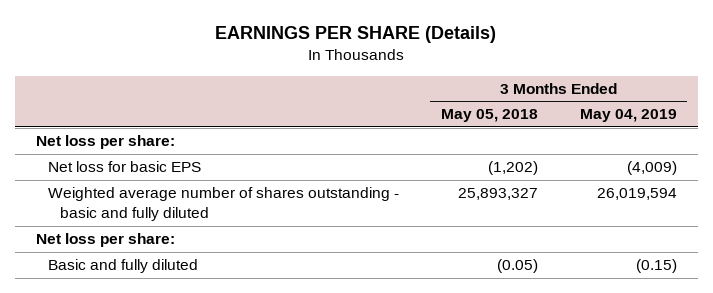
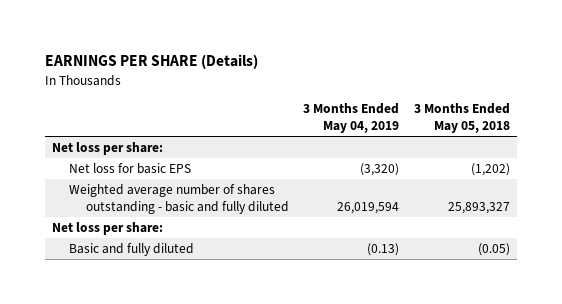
- | 3 Months Ended May 05, 2018 | 3 Months Ended May 04, 2019
+ | 3 Months Ended May 04, 2019 | 3 Months Ended May 05, 2018
- Net loss for basic EPS | (1,202) | (4,009)
+ Net loss for basic EPS | (3,320) | (1,202)
- Basic and fully diluted | (0.05) | (0.15)
+ Basic and fully diluted | (0.13) | (0.05)

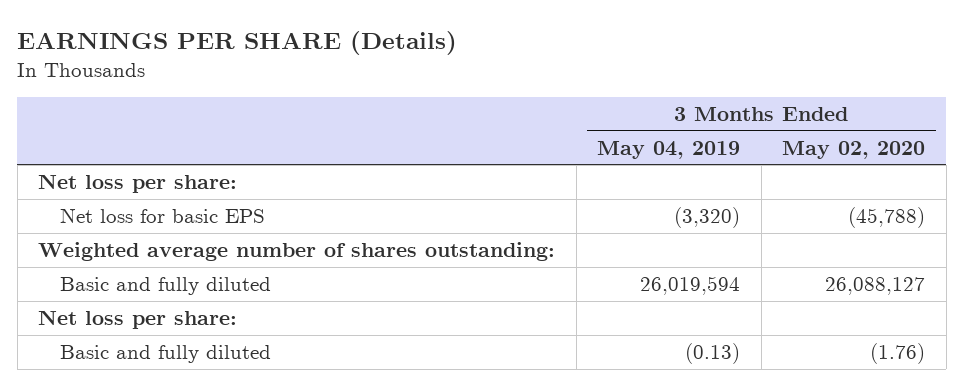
- | 3 Months Ended May 04, 2019 | 3 Months Ended May 05, 2018
+ | 3 Months Ended May 04, 2019 | 3 Months Ended May 02, 2020
- Weighted average number of shares outstanding - basic and fully diluted | 26,019,594 | 25,893,327
+ Weighted average number of shares outstanding:
+ Basic and fully diluted | 26,019,594 | 26,088,127

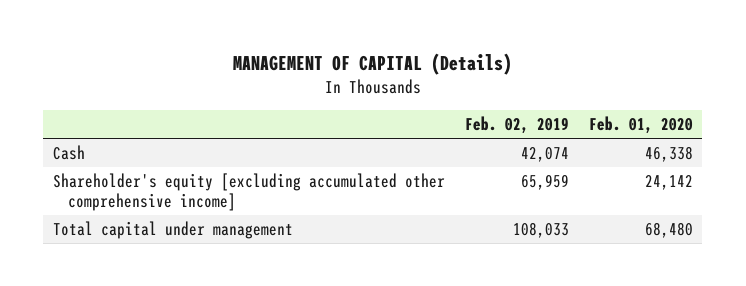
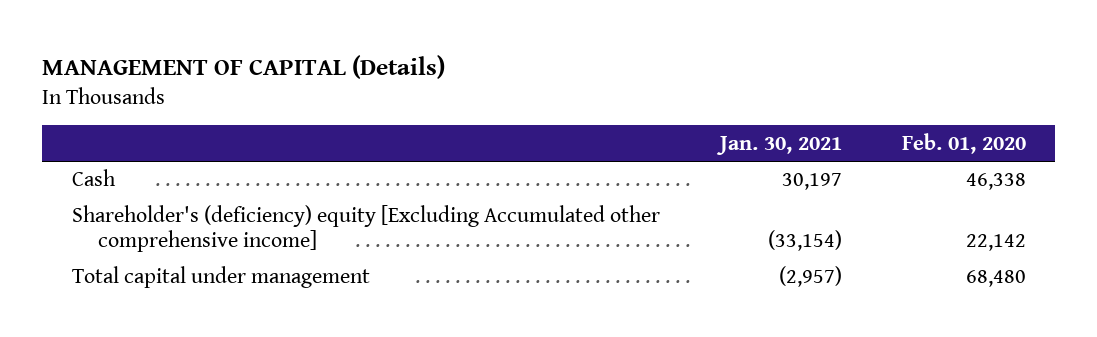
- | Feb. 02, 2019 | Feb. 01, 2020
+ | Jan. 30, 2021 | Feb. 01, 2020
- Shareholder's equity [excluding accumulated other comprehensive income] | 65,959 | 24,142
+ Shareholder's (deficiency) equity [Excluding Accumulated other comprehensive income] | (33,154) | 22,142

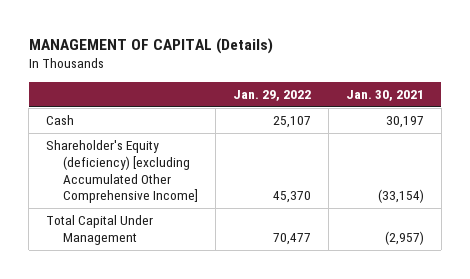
- | Jan. 30, 2021 | Feb. 01, 2020
+ | Jan. 29, 2022 | Jan. 30, 2021
- Shareholder's (deficiency) equity [Excluding Accumulated other comprehensive income] | (33,154) | 22,142
- Total capital under management | (2,957) | 68,480
+ Shareholder's Equity (deficiency) [excluding Accumulated Other Comprehensive Income] | 45,370 | (33,154)
+ Total Capital Under Management | 70,477 | (2,957)

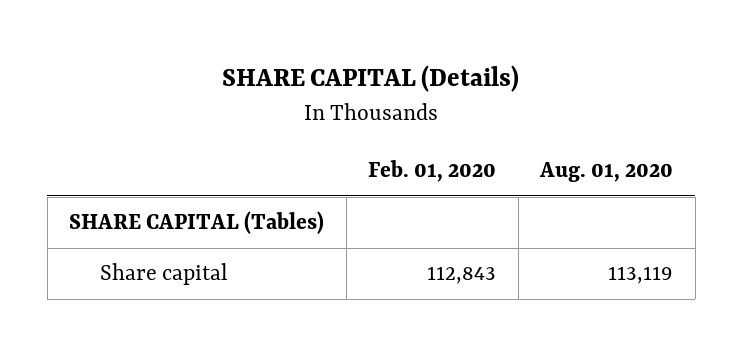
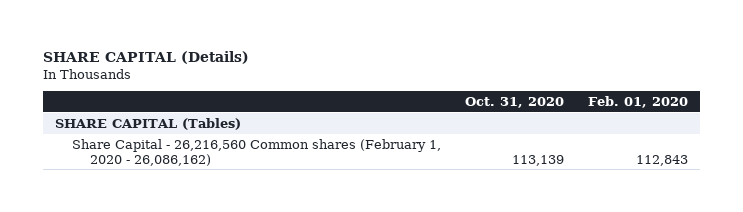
- | Feb. 01, 2020 | Aug. 01, 2020
+ | Oct. 31, 2020 | Feb. 01, 2020
- Share capital | 112,843 | 113,119
+ Share Capital - 26,216,560 Common shares (February 1, 2020 - 26,086,162) | 113,139 | 112,843

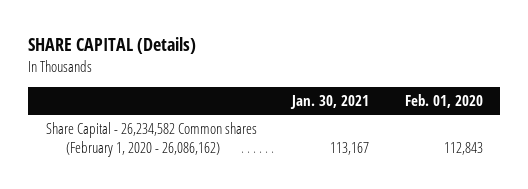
- | Oct. 31, 2020 | Feb. 01, 2020
+ | Jan. 30, 2021 | Feb. 01, 2020
- SHARE CAPITAL (Tables)
- Share Capital - 26,216,560 Common shares (February 1, 2020 - 26,086,162) | 113,139 | 112,843
+ Share Capital - 26,234,582 Common shares (February 1, 2020 - 26,086,162) | 113,167 | 112,843

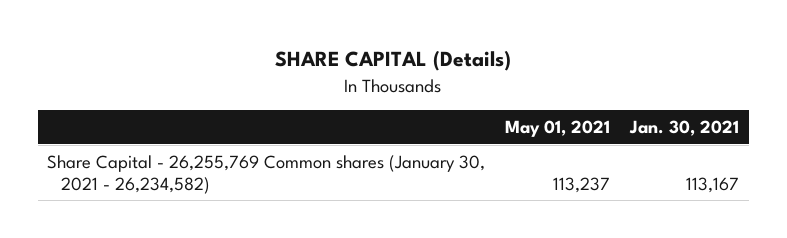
- | Jan. 30, 2021 | Feb. 01, 2020
+ | May 01, 2021 | Jan. 30, 2021
- Share Capital - 26,234,582 Common shares (February 1, 2020 - 26,086,162) | 113,167 | 112,843
+ Share Capital - 26,255,769 Common shares (January 30, 2021 - 26,234,582) | 113,237 | 113,167

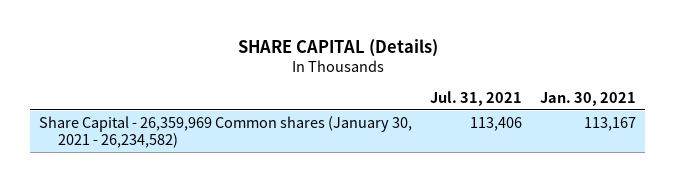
- | May 01, 2021 | Jan. 30, 2021
+ | Jul. 31, 2021 | Jan. 30, 2021
- Share Capital - 26,255,769 Common shares (January 30, 2021 - 26,234,582) | 113,237 | 113,167
+ Share Capital - 26,359,969 Common shares (January 30, 2021 - 26,234,582) | 113,406 | 113,167

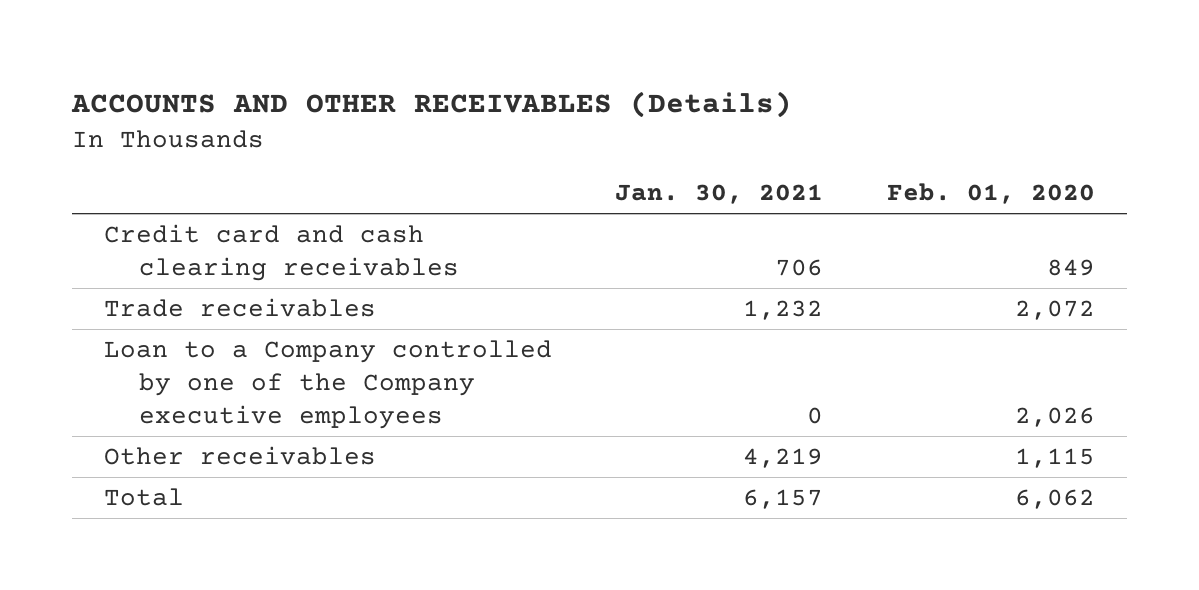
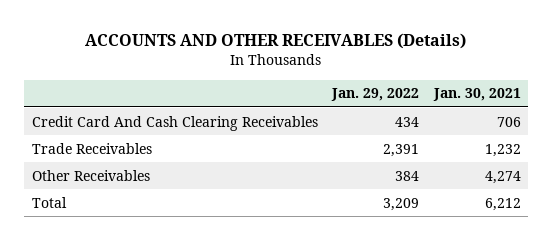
- | Jan. 30, 2021 | Feb. 01, 2020
+ | Jan. 29, 2022 | Jan. 30, 2021
- Credit card and cash clearing receivables | 706 | 849
- Trade receivables | 1,232 | 2,072
- Loan to a Company controlled by one of the Company executive employees | 0 | 2,026
- Other receivables | 4,219 | 1,115
- Total | 6,157 | 6,062
+ Credit Card And Cash Clearing Receivables | 434 | 706
+ Trade Receivables | 2,391 | 1,232
+ Other Receivables | 384 | 4,274
+ Total | 3,209 | 6,212

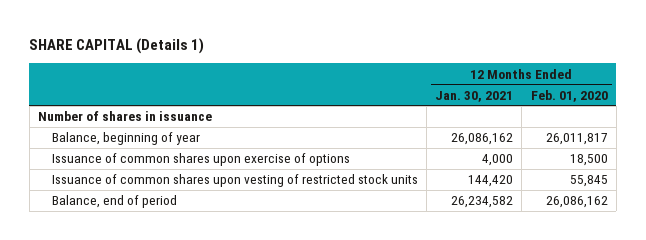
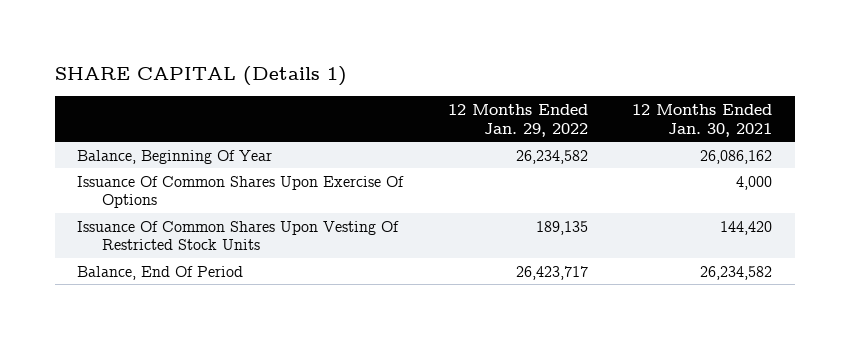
- | 12 Months Ended Jan. 30, 2021 | 12 Months Ended Feb. 01, 2020
+ | 12 Months Ended Jan. 29, 2022 | 12 Months Ended Jan. 30, 2021
- Number of shares in issuance
- Balance, beginning of year | 26,086,162 | 26,011,817
- Issuance of common shares upon exercise of options | 4,000 | 18,500
- Issuance of common shares upon vesting of restricted stock units | 144,420 | 55,845
- Balance, end of period | 26,234,582 | 26,086,162
+ Balance, Beginning Of Year | 26,234,582 | 26,086,162
+ Issuance Of Common Shares Upon Exercise Of Options | | 4,000
+ Issuance Of Common Shares Upon Vesting Of Restricted Stock Units | 189,135 | 144,420
+ Balance, End Of Period | 26,423,717 | 26,234,582

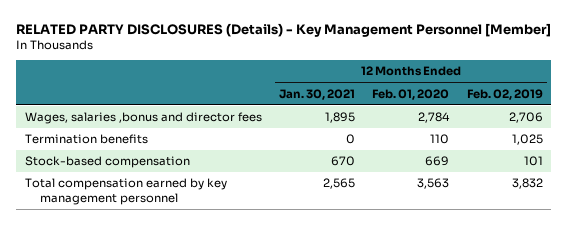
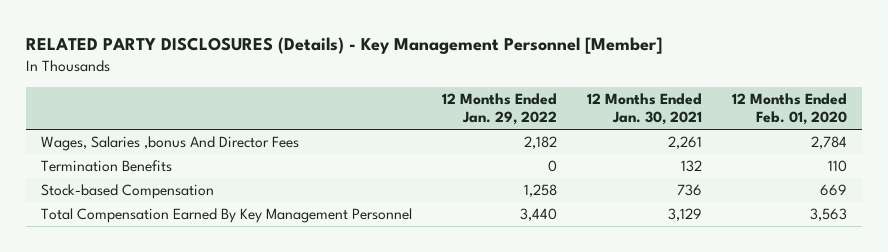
- | 12 Months Ended Jan. 30, 2021 | 12 Months Ended Feb. 01, 2020 | 12 Months Ended Feb. 02, 2019
+ | 12 Months Ended Jan. 29, 2022 | 12 Months Ended Jan. 30, 2021 | 12 Months Ended Feb. 01, 2020
- Wages, salaries ,bonus and director fees | 1,895 | 2,784 | 2,706
- Termination benefits | 0 | 110 | 1,025
- Stock-based compensation | 670 | 669 | 101
- Total compensation earned by key management personnel | 2,565 | 3,563 | 3,832
+ Wages, Salaries ,bonus And Director Fees | 2,182 | 2,261 | 2,784
+ Termination Benefits | 0 | 132 | 110
+ Stock-based Compensation | 1,258 | 736 | 669
+ Total Compensation Earned By Key Management Personnel | 3,440 | 3,129 | 3,563

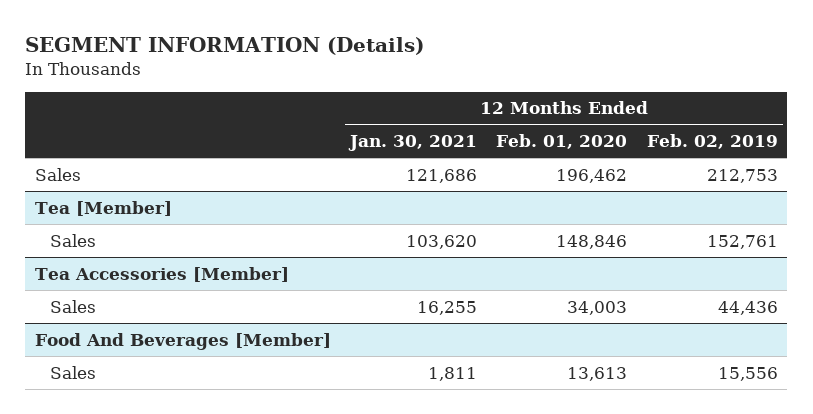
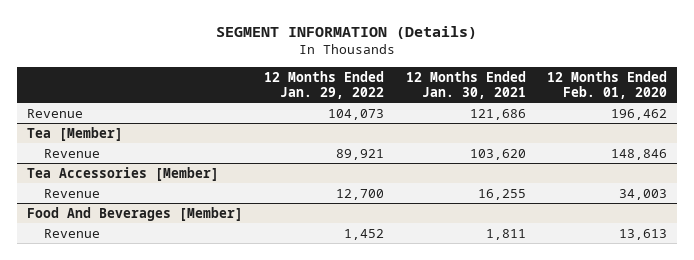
- | 12 Months Ended Jan. 30, 2021 | 12 Months Ended Feb. 01, 2020 | 12 Months Ended Feb. 02, 2019
+ | 12 Months Ended Jan. 29, 2022 | 12 Months Ended Jan. 30, 2021 | 12 Months Ended Feb. 01, 2020
- Sales | 121,686 | 196,462 | 212,753
+ Revenue | 104,073 | 121,686 | 196,462
@ Tea [Member]
- Sales | 103,620 | 148,846 | 152,761
+ Revenue | 89,921 | 103,620 | 148,846
@ Tea Accessories [Member]
- Sales | 16,255 | 34,003 | 44,436
+ Revenue | 12,700 | 16,255 | 34,003
@ Food And Beverages [Member]
- Sales | 1,811 | 13,613 | 15,556
+ Revenue | 1,452 | 1,811 | 13,613

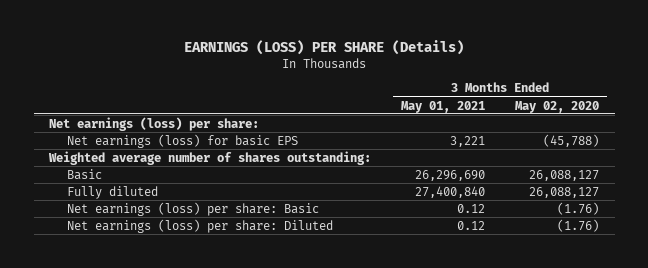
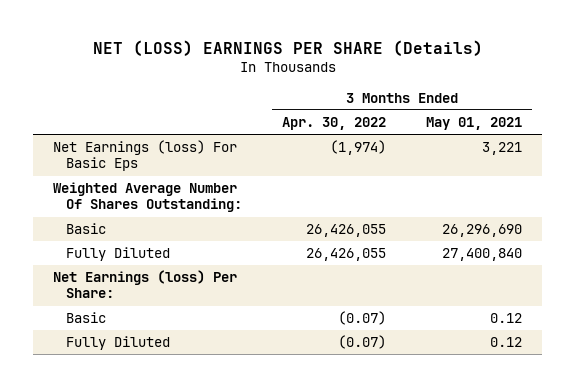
- EARNINGS (LOSS) PER SHARE (Details)
+ NET (LOSS) EARNINGS PER SHARE (Details)
- | 3 Months Ended May 01, 2021 | 3 Months Ended May 02, 2020
+ | 3 Months Ended Apr. 30, 2022 | 3 Months Ended May 01, 2021
- Net earnings (loss) per share:
- Net earnings (loss) for basic EPS | 3,221 | (45,788)
- Weighted average number of shares outstanding:
+ Net Earnings (loss) For Basic Eps | (1,974) | 3,221
+ Weighted Average Number Of Shares Outstanding:
- Fully diluted | 27,400,840 | 26,088,127
- Net earnings (loss) per share: Basic | 0.12 | (1.76)
- Net earnings (loss) per share: Diluted | 0.12 | (1.76)
+ Fully Diluted | 26,426,055 | 27,400,840
+ Net Earnings (loss) Per Share:
+ Basic | (0.07) | 0.12
+ Fully Diluted | (0.07) | 0.12

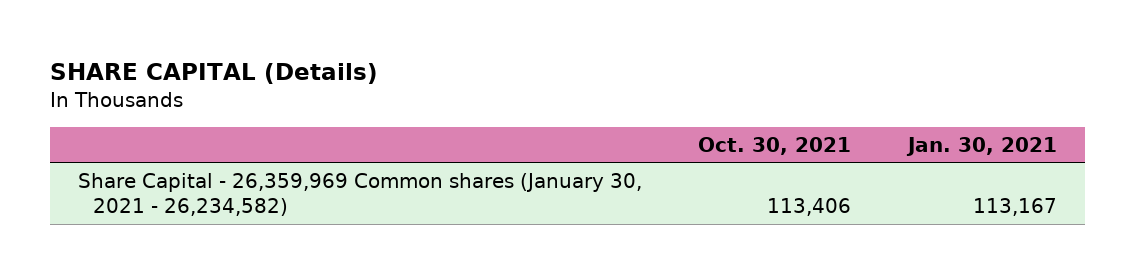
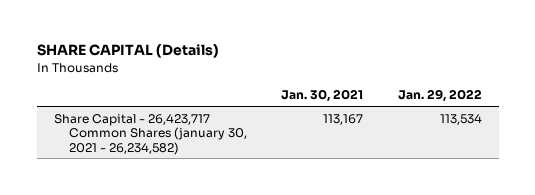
- | Oct. 30, 2021 | Jan. 30, 2021
+ | Jan. 30, 2021 | Jan. 29, 2022
- Share Capital - 26,359,969 Common shares (January 30, 2021 - 26,234,582) | 113,406 | 113,167
+ Share Capital - 26,423,717 Common Shares (january 30, 2021 - 26,234,582) | 113,167 | 113,534

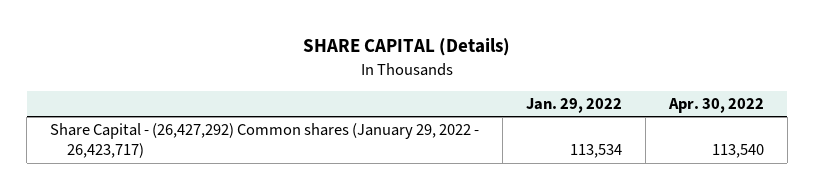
- | Jan. 30, 2021 | Jan. 29, 2022
+ | Jan. 29, 2022 | Apr. 30, 2022
- Share Capital - 26,423,717 Common Shares (january 30, 2021 - 26,234,582) | 113,167 | 113,534
+ Share Capital - (26,427,292) Common shares (January 29, 2022 - 26,423,717) | 113,534 | 113,540

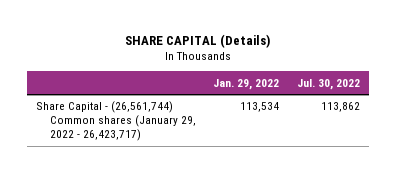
- | Jan. 29, 2022 | Apr. 30, 2022
+ | Jan. 29, 2022 | Jul. 30, 2022
- Share Capital - (26,427,292) Common shares (January 29, 2022 - 26,423,717) | 113,534 | 113,540
+ Share Capital - (26,561,744) Common shares (January 29, 2022 - 26,423,717) | 113,534 | 113,862

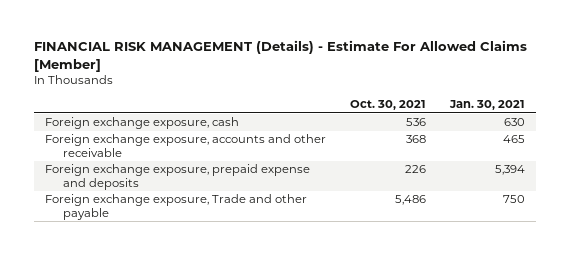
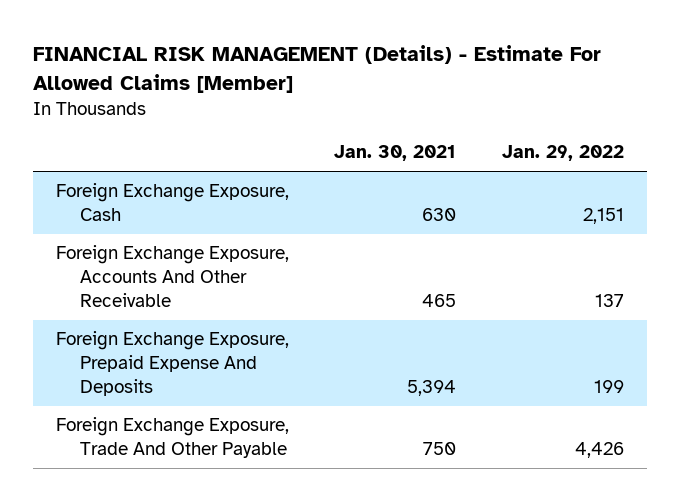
- | Oct. 30, 2021 | Jan. 30, 2021
+ | Jan. 30, 2021 | Jan. 29, 2022
- Foreign exchange exposure, cash | 536 | 630
- Foreign exchange exposure, accounts and other receivable | 368 | 465
- Foreign exchange exposure, prepaid expense and deposits | 226 | 5,394
- Foreign exchange exposure, Trade and other payable | 5,486 | 750
+ Foreign Exchange Exposure, Cash | 630 | 2,151
+ Foreign Exchange Exposure, Accounts And Other Receivable | 465 | 137
+ Foreign Exchange Exposure, Prepaid Expense And Deposits | 5,394 | 199
+ Foreign Exchange Exposure, Trade And Other Payable | 750 | 4,426

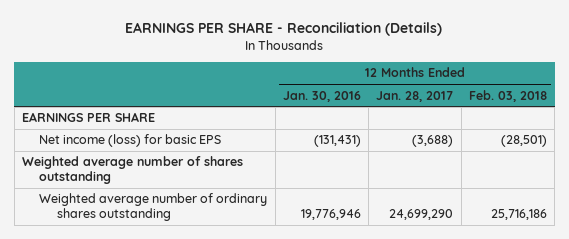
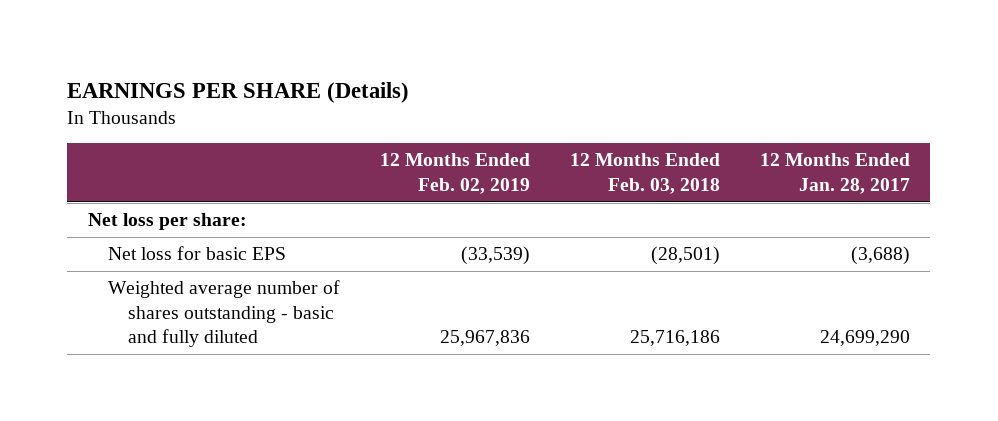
- EARNINGS PER SHARE - Reconciliation (Details)
+ EARNINGS PER SHARE (Details)
- | 12 Months Ended Jan. 30, 2016 | 12 Months Ended Jan. 28, 2017 | 12 Months Ended Feb. 03, 2018
+ | 12 Months Ended Feb. 02, 2019 | 12 Months Ended Feb. 03, 2018 | 12 Months Ended Jan. 28, 2017
- EARNINGS PER SHARE
- Net income (loss) for basic EPS | (131,431) | (3,688) | (28,501)
- Weighted average number of shares outstanding
- Weighted average number of ordinary shares outstanding | 19,776,946 | 24,699,290 | 25,716,186
+ Net loss per share:
+ Net loss for basic EPS | (33,539) | (28,501) | (3,688)
+ Weighted average number of shares outstanding - basic and fully diluted | 25,967,836 | 25,716,186 | 24,699,290

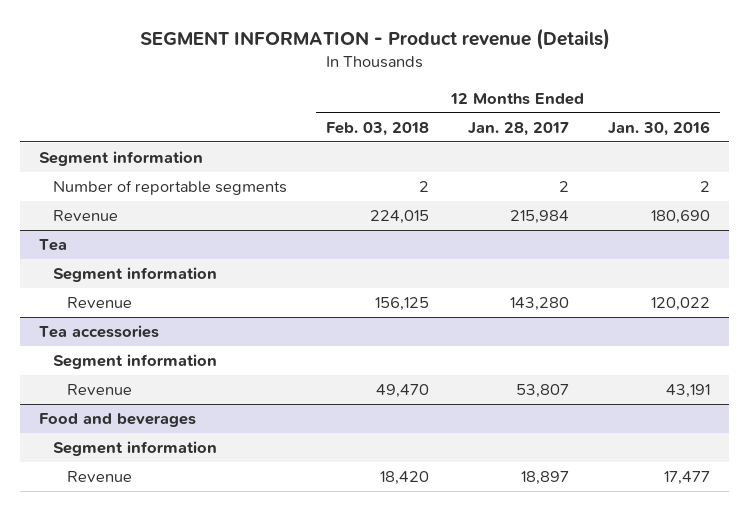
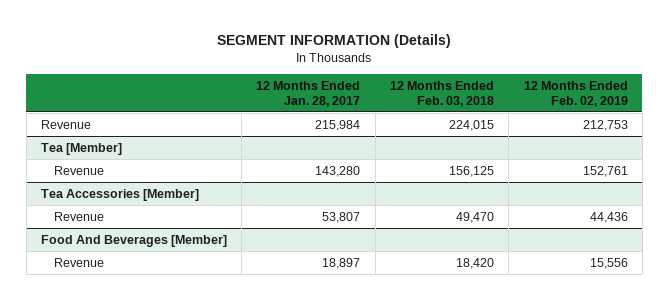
- SEGMENT INFORMATION - Product revenue (Details)
+ SEGMENT INFORMATION (Details)
- | 12 Months Ended Feb. 03, 2018 | 12 Months Ended Jan. 28, 2017 | 12 Months Ended Jan. 30, 2016
+ | 12 Months Ended Jan. 28, 2017 | 12 Months Ended Feb. 03, 2018 | 12 Months Ended Feb. 02, 2019
- Segment information
- Number of reportable segments | 2 | 2 | 2
- Tea
- Segment information
+ Tea [Member]
- Tea accessories
- Segment information
+ Tea Accessories [Member]
- Food and beverages
- Segment information
+ Food And Beverages [Member]

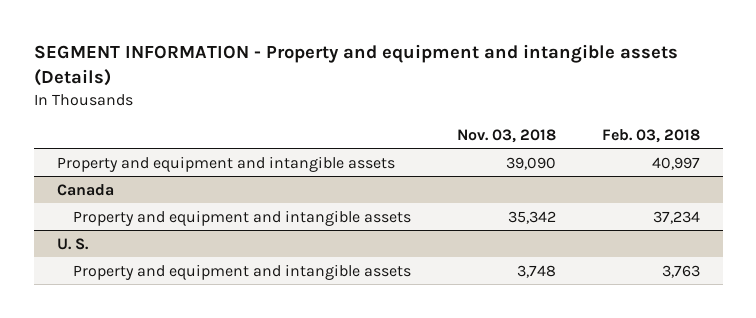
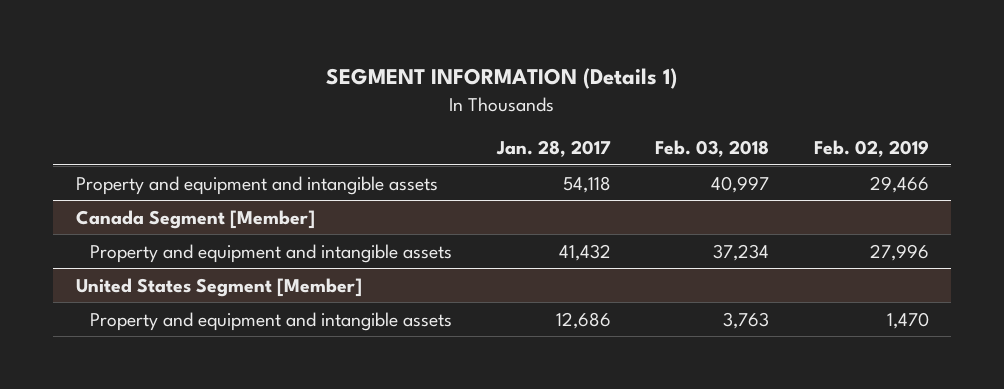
- SEGMENT INFORMATION - Property and equipment and intangible assets (Details)
+ SEGMENT INFORMATION (Details 1)
- | Nov. 03, 2018 | Feb. 03, 2018
+ | Jan. 28, 2017 | Feb. 03, 2018 | Feb. 02, 2019
- Canada
+ Canada Segment [Member]
- U. S.
+ United States Segment [Member]

